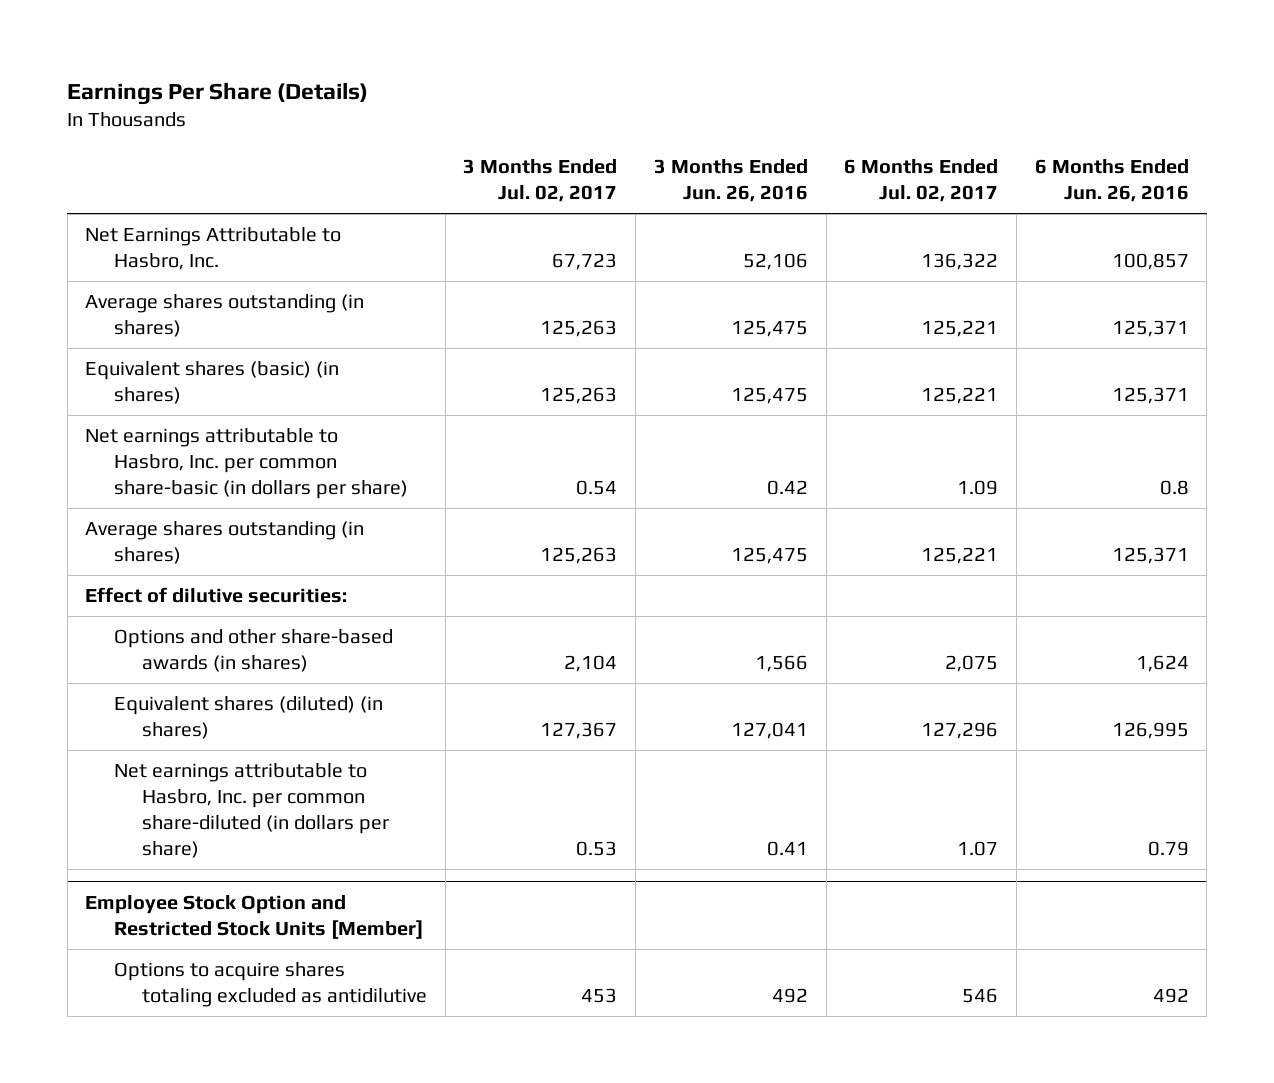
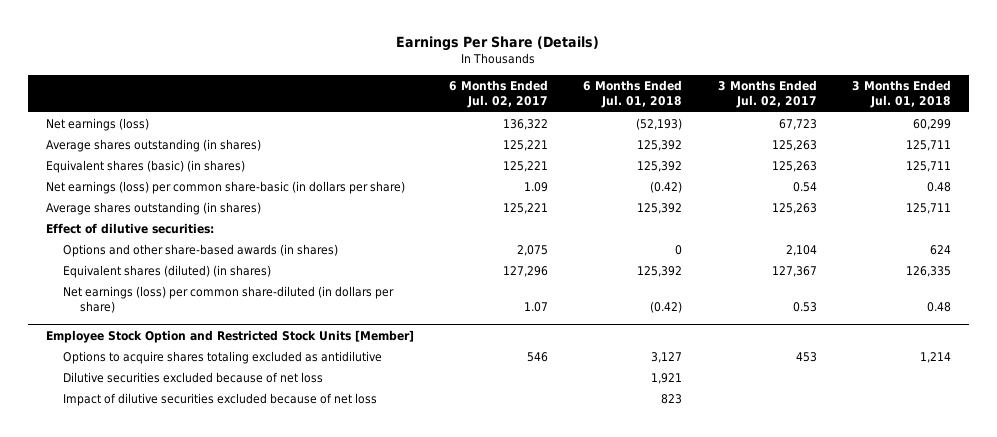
- | 3 Months Ended Jul. 02, 2017 | 3 Months Ended Jun. 26, 2016 | 6 Months Ended Jul. 02, 2017 | 6 Months Ended Jun. 26, 2016
+ | 6 Months Ended Jul. 02, 2017 | 6 Months Ended Jul. 01, 2018 | 3 Months Ended Jul. 02, 2017 | 3 Months Ended Jul. 01, 2018
- Net Earnings Attributable to Hasbro, Inc. | 67,723 | 52,106 | 136,322 | 100,857
+ Net earnings (loss) | 136,322 | (52,193) | 67,723 | 60,299
- Net earnings attributable to Hasbro, Inc. per common share-basic (in dollars per share) | 0.54 | 0.42 | 1.09 | 0.8
+ Net earnings (loss) per common share-basic (in dollars per share) | 1.09 | (0.42) | 0.54 | 0.48
- Net earnings attributable to Hasbro, Inc. per common share-diluted (in dollars per share) | 0.53 | 0.41 | 1.07 | 0.79
+ Net earnings (loss) per common share-diluted (in dollars per share) | 1.07 | (0.42) | 0.53 | 0.48
@ Employee Stock Option and Restricted Stock Units [Member]
+ Dilutive securities excluded because of net loss | | 1,921 | |
+ Impact of dilutive securities excluded because of net loss | | 823 | |

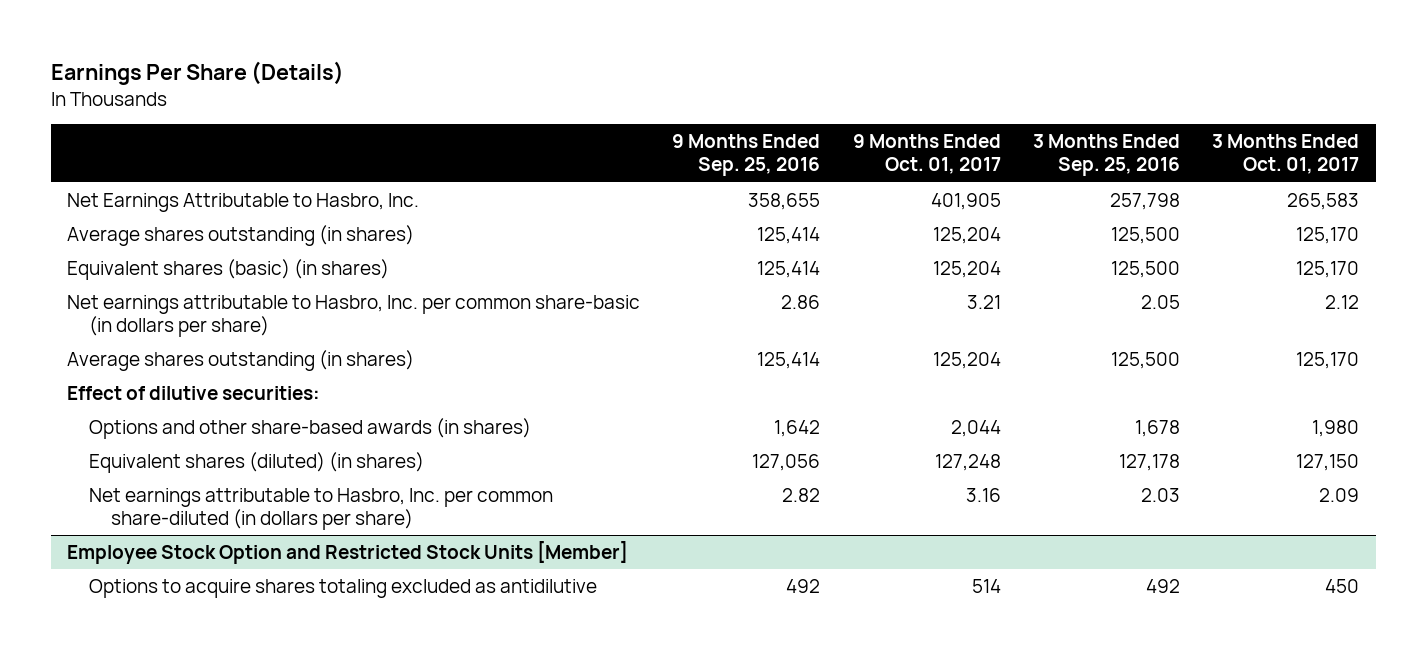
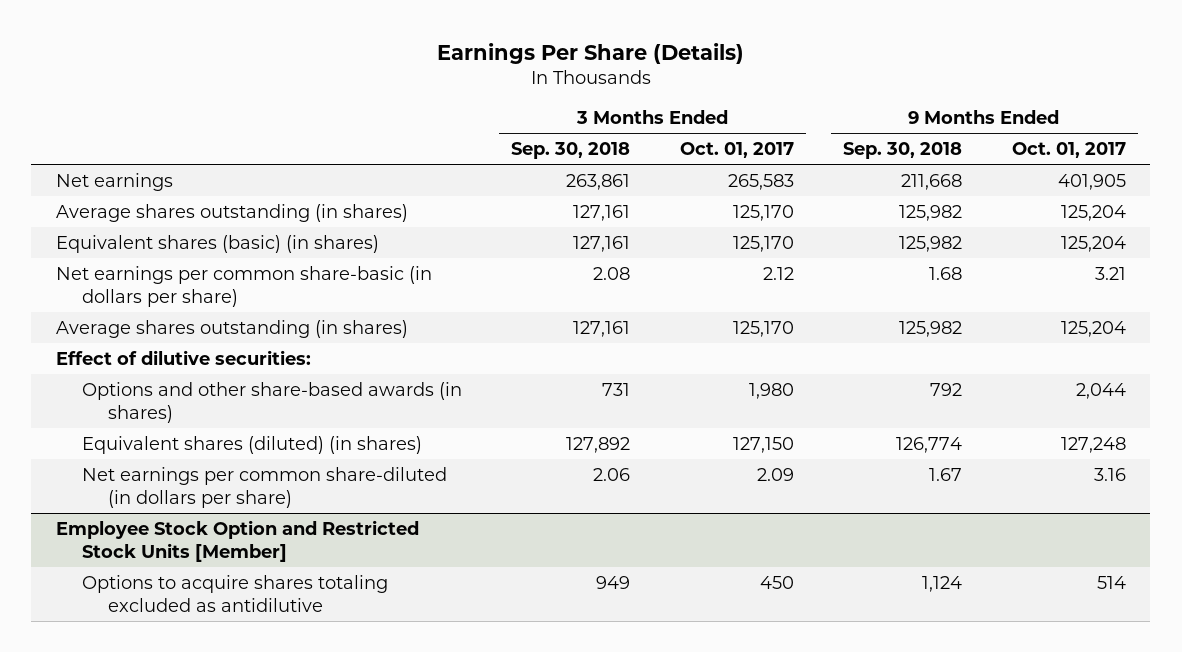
- | 9 Months Ended Sep. 25, 2016 | 9 Months Ended Oct. 01, 2017 | 3 Months Ended Sep. 25, 2016 | 3 Months Ended Oct. 01, 2017
+ | 3 Months Ended Sep. 30, 2018 | 3 Months Ended Oct. 01, 2017 | 9 Months Ended Sep. 30, 2018 | 9 Months Ended Oct. 01, 2017
- Net Earnings Attributable to Hasbro, Inc. | 358,655 | 401,905 | 257,798 | 265,583
+ Net earnings | 263,861 | 265,583 | 211,668 | 401,905
- Net earnings attributable to Hasbro, Inc. per common share-basic (in dollars per share) | 2.86 | 3.21 | 2.05 | 2.12
+ Net earnings per common share-basic (in dollars per share) | 2.08 | 2.12 | 1.68 | 3.21
- Net earnings attributable to Hasbro, Inc. per common share-diluted (in dollars per share) | 2.82 | 3.16 | 2.03 | 2.09
+ Net earnings per common share-diluted (in dollars per share) | 2.06 | 2.09 | 1.67 | 3.16

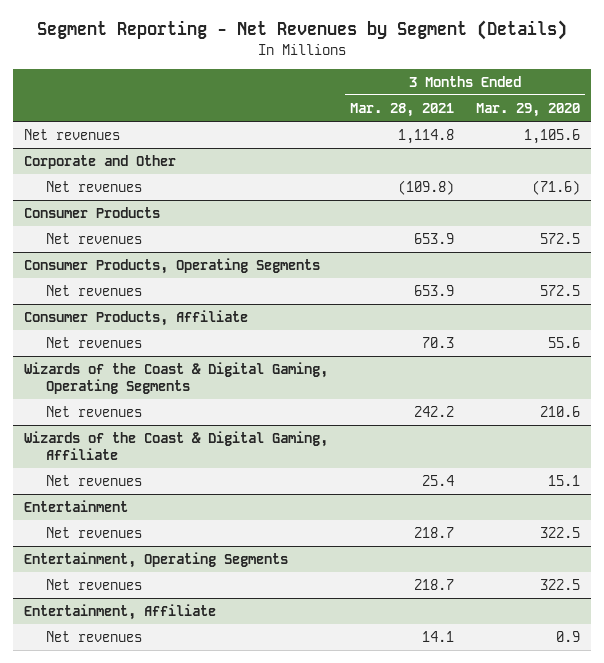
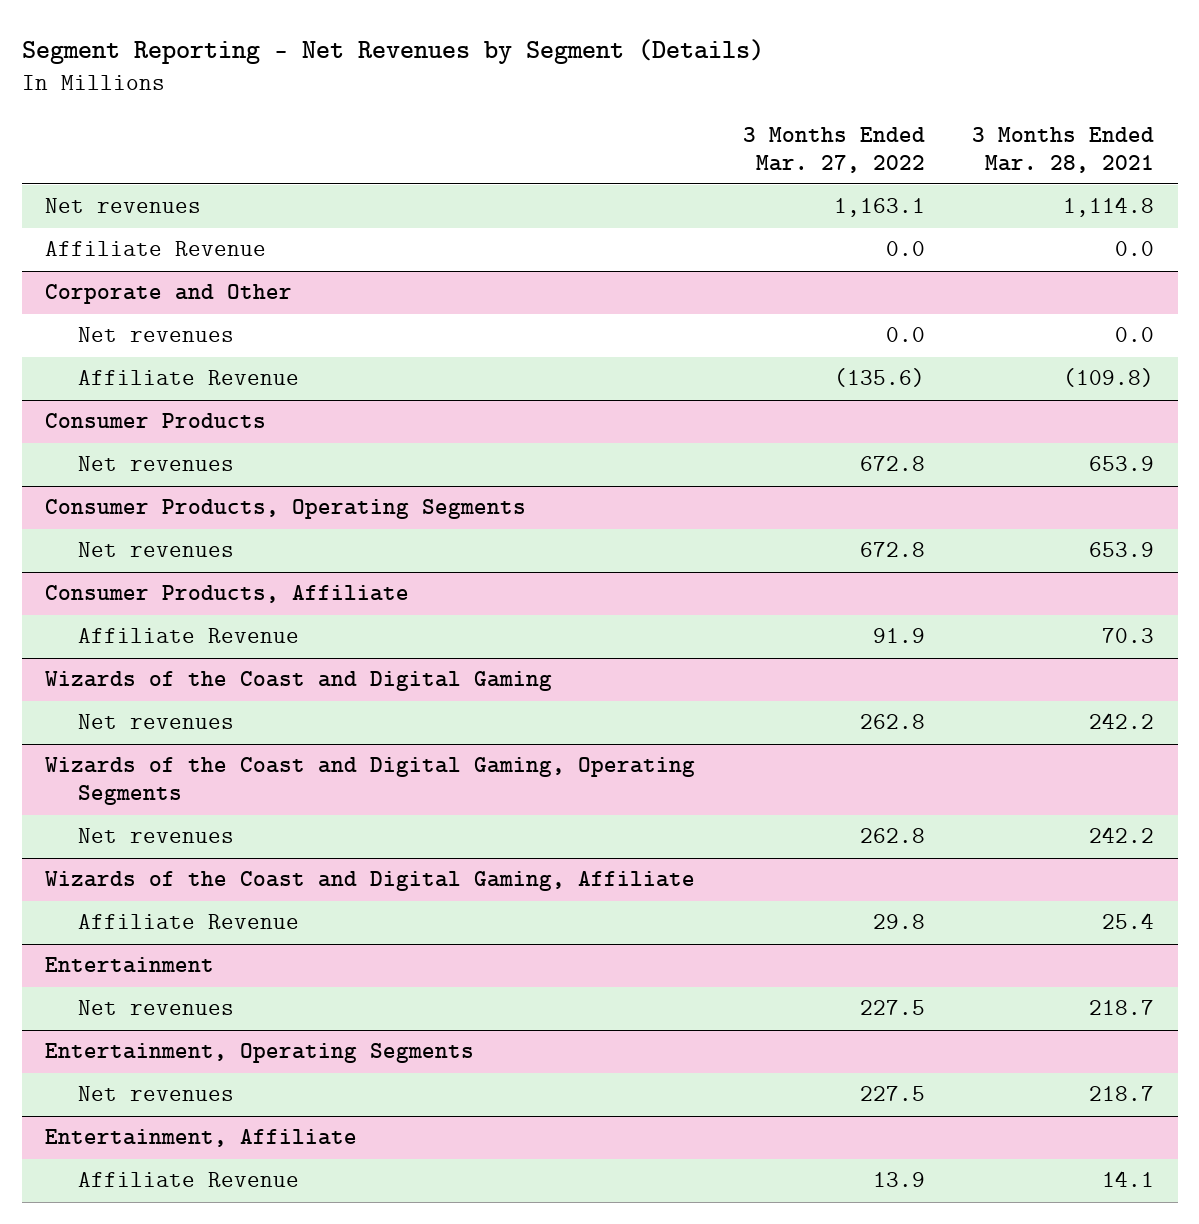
- | 3 Months Ended Mar. 28, 2021 | 3 Months Ended Mar. 29, 2020
+ | 3 Months Ended Mar. 27, 2022 | 3 Months Ended Mar. 28, 2021
+ Affiliate Revenue | 0.0 | 0.0
@ Corporate and Other
- Net revenues | (109.8) | (71.6)
+ Net revenues | 0.0 | 0.0
+ Affiliate Revenue | (135.6) | (109.8)
@ Consumer Products, Affiliate
- Net revenues | 70.3 | 55.6
- Wizards of the Coast & Digital Gaming, Operating Segments
@ Consumer Products, Affiliate
+ Affiliate Revenue | 91.9 | 70.3
+ Wizards of the Coast and Digital Gaming
- Wizards of the Coast & Digital Gaming, Affiliate
- Net revenues | 25.4 | 15.1
+ Wizards of the Coast and Digital Gaming, Operating Segments
+ Net revenues | 262.8 | 242.2
+ Wizards of the Coast and Digital Gaming, Affiliate
+ Affiliate Revenue | 29.8 | 25.4
@ Entertainment, Affiliate
- Net revenues | 14.1 | 0.9
+ Affiliate Revenue | 13.9 | 14.1

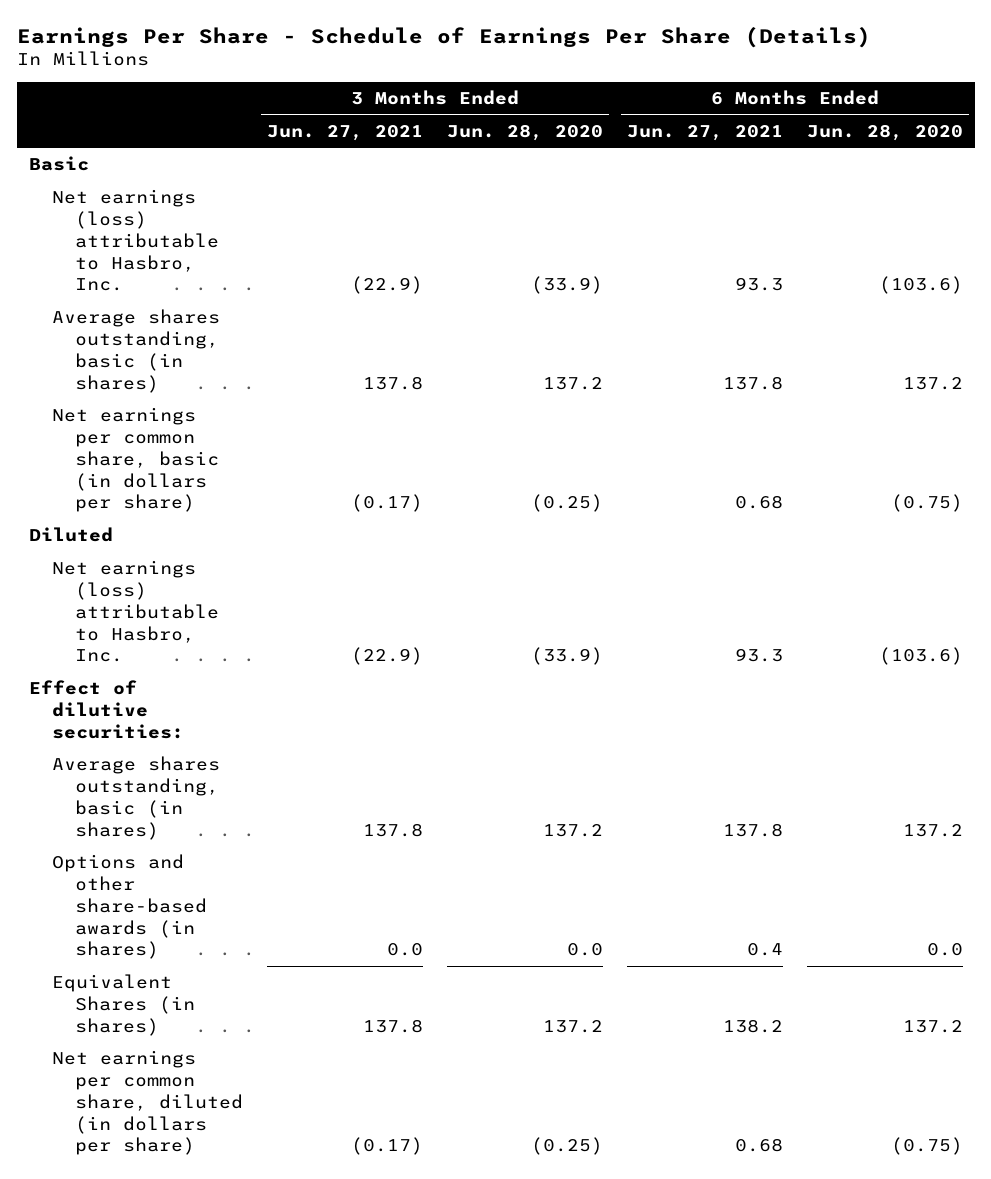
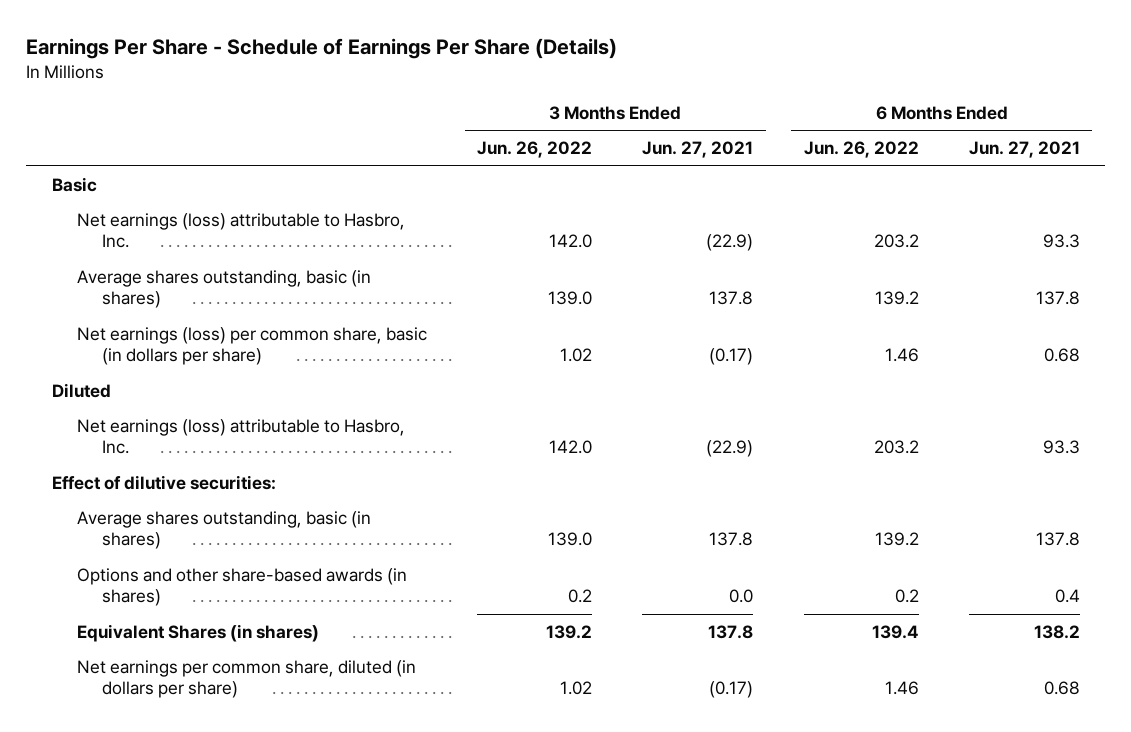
- | 3 Months Ended Jun. 27, 2021 | 3 Months Ended Jun. 28, 2020 | 6 Months Ended Jun. 27, 2021 | 6 Months Ended Jun. 28, 2020
+ | 3 Months Ended Jun. 26, 2022 | 3 Months Ended Jun. 27, 2021 | 6 Months Ended Jun. 26, 2022 | 6 Months Ended Jun. 27, 2021
- Net earnings per common share, basic (in dollars per share) | (0.17) | (0.25) | 0.68 | (0.75)
+ Net earnings (loss) per common share, basic (in dollars per share) | 1.02 | (0.17) | 1.46 | 0.68

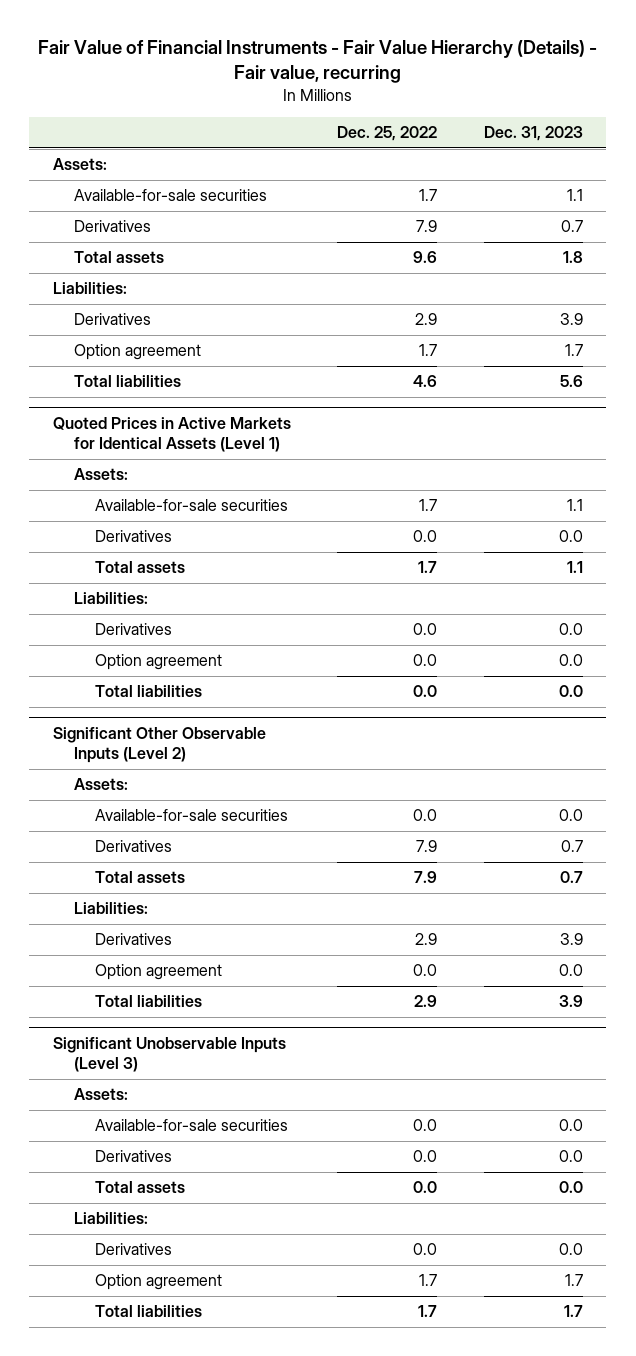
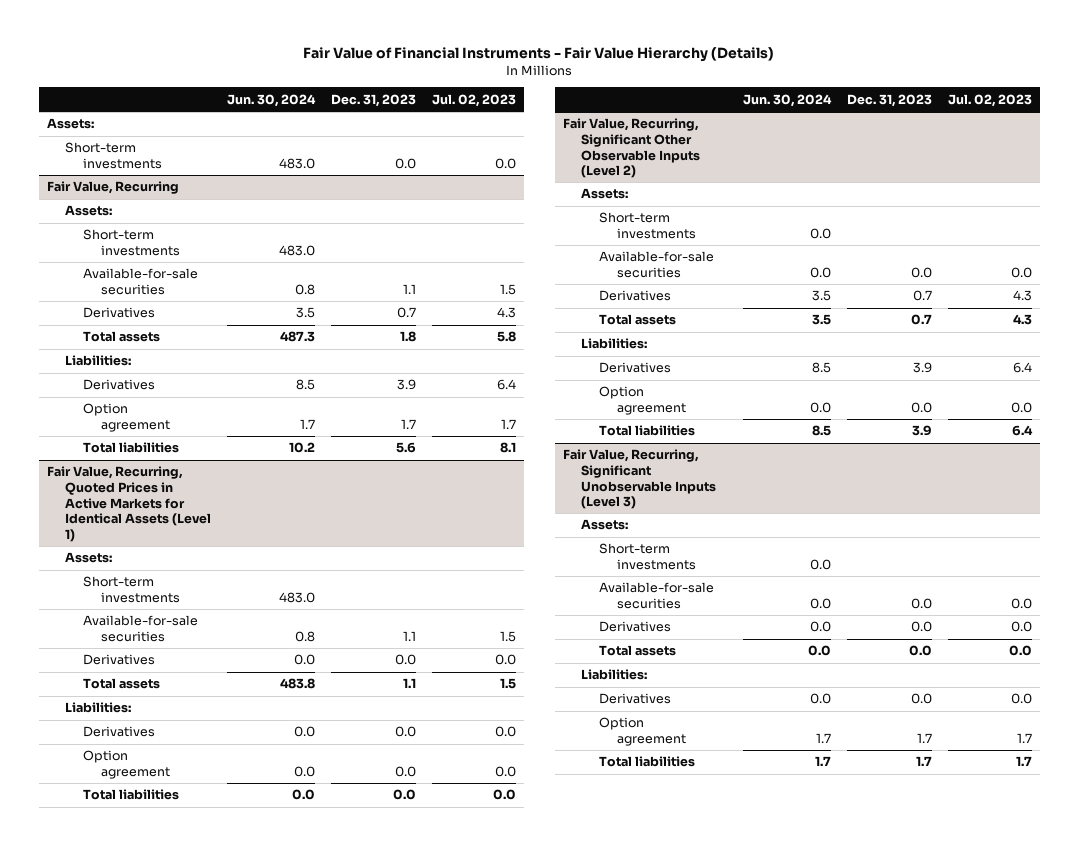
- Fair Value of Financial Instruments - Fair Value Hierarchy (Details) - Fair value, recurring
+ Fair Value of Financial Instruments - Fair Value Hierarchy (Details)
- | Dec. 25, 2022 | Dec. 31, 2023
+ | Jun. 30, 2024 | Dec. 31, 2023 | Jul. 02, 2023
+ Short-term investments | 483.0 | 0.0 | 0.0
+ Fair Value, Recurring
+ Assets:
+ Short-term investments | 483.0 | |
- Quoted Prices in Active Markets for Identical Assets (Level 1)
+ Fair Value, Recurring, Quoted Prices in Active Markets for Identical Assets (Level 1)
+ Short-term investments | 483.0 | |
- Significant Other Observable Inputs (Level 2)
+ Fair Value, Recurring, Significant Other Observable Inputs (Level 2)
+ Short-term investments | 0.0 | |
- Significant Unobservable Inputs (Level 3)
+ Fair Value, Recurring, Significant Unobservable Inputs (Level 3)
+ Short-term investments | 0.0 | |

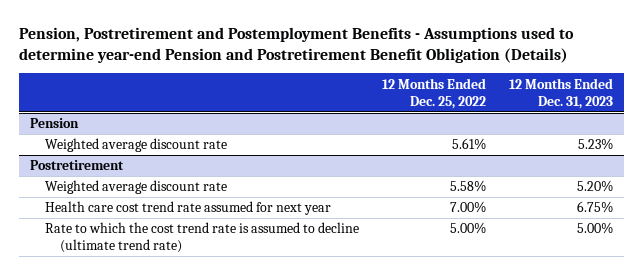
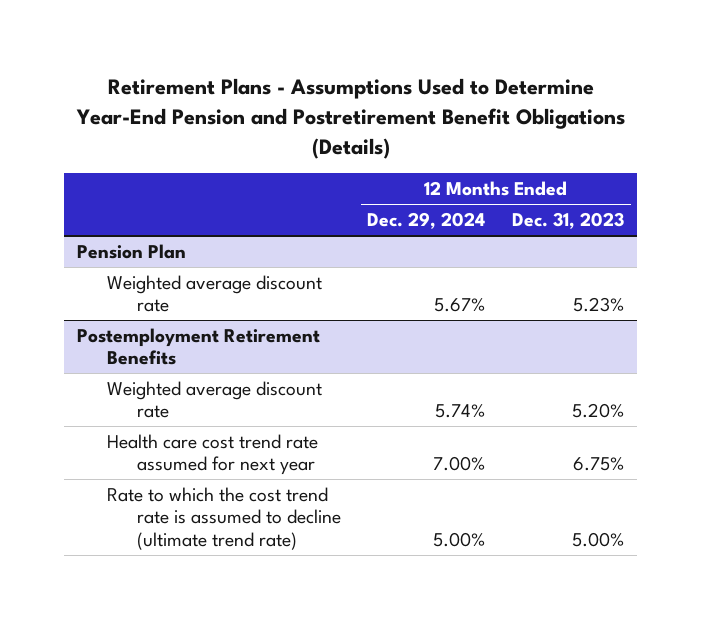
- Pension, Postretirement and Postemployment Benefits - Assumptions used to determine year-end Pension and Postretirement Benefit Obligation (Details)
+ Retirement Plans - Assumptions Used to Determine Year-End Pension and Postretirement Benefit Obligations (Details)
- | 12 Months Ended Dec. 25, 2022 | 12 Months Ended Dec. 31, 2023
+ | 12 Months Ended Dec. 29, 2024 | 12 Months Ended Dec. 31, 2023
- Pension
+ Pension Plan
- Postretirement
+ Postemployment Retirement Benefits

